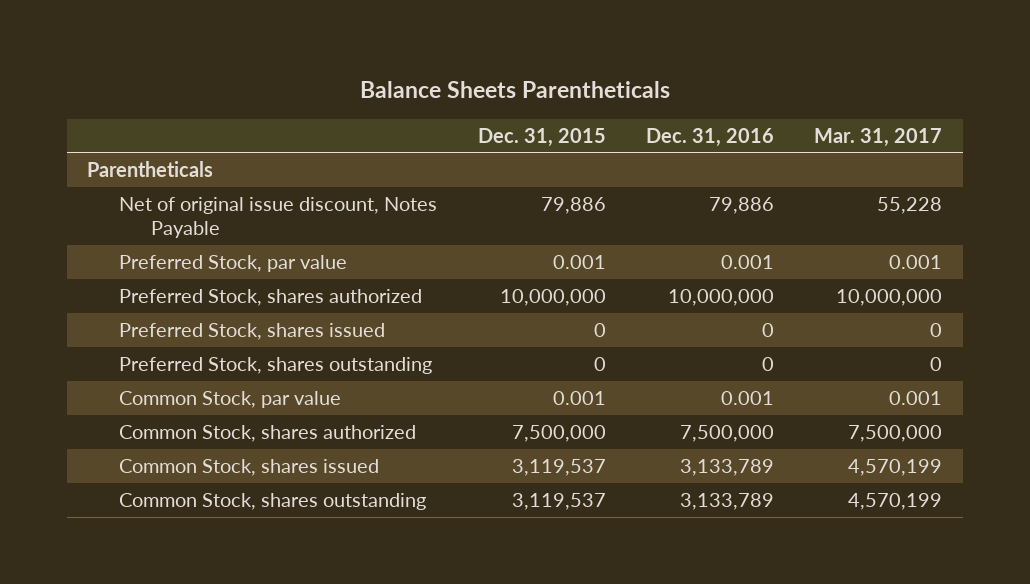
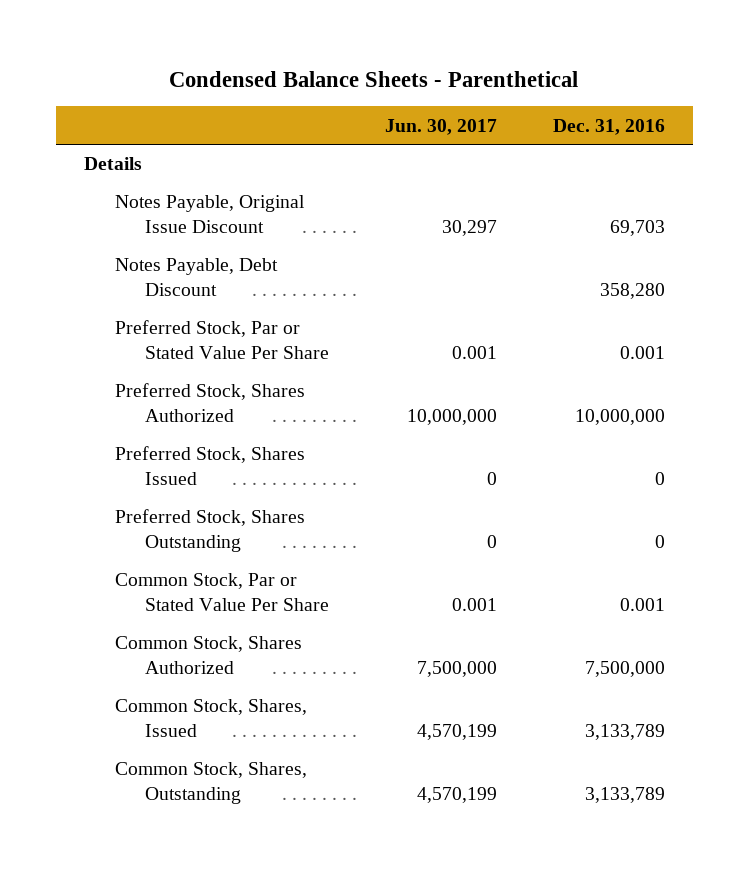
- Balance Sheets Parentheticals
+ Condensed Balance Sheets - Parenthetical
- | Dec. 31, 2015 | Dec. 31, 2016 | Mar. 31, 2017
+ | Jun. 30, 2017 | Dec. 31, 2016
- Parentheticals
- Net of original issue discount, Notes Payable | 79,886 | 79,886 | 55,228
- Preferred Stock, par value | 0.001 | 0.001 | 0.001
- Preferred Stock, shares authorized | 10,000,000 | 10,000,000 | 10,000,000
- Preferred Stock, shares issued | 0 | 0 | 0
- Preferred Stock, shares outstanding | 0 | 0 | 0
- Common Stock, par value | 0.001 | 0.001 | 0.001
- Common Stock, shares authorized | 7,500,000 | 7,500,000 | 7,500,000
- Common Stock, shares issued | 3,119,537 | 3,133,789 | 4,570,199
- Common Stock, shares outstanding | 3,119,537 | 3,133,789 | 4,570,199
+ Details
+ Notes Payable, Original Issue Discount | 30,297 | 69,703
+ Notes Payable, Debt Discount | | 358,280
+ Preferred Stock, Par or Stated Value Per Share | 0.001 | 0.001
+ Preferred Stock, Shares Authorized | 10,000,000 | 10,000,000
+ Preferred Stock, Shares Issued | 0 | 0
+ Preferred Stock, Shares Outstanding | 0 | 0
+ Common Stock, Par or Stated Value Per Share | 0.001 | 0.001
+ Common Stock, Shares Authorized | 7,500,000 | 7,500,000
+ Common Stock, Shares, Issued | 4,570,199 | 3,133,789
+ Common Stock, Shares, Outstanding | 4,570,199 | 3,133,789

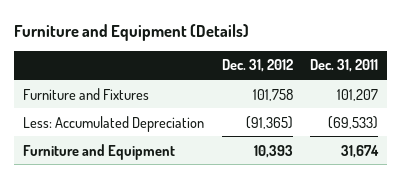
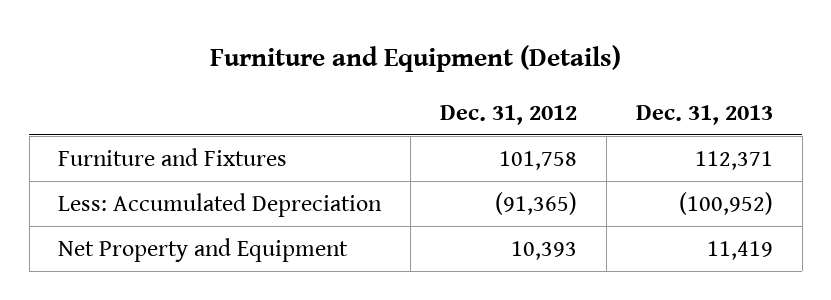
- | Dec. 31, 2012 | Dec. 31, 2011
+ | Dec. 31, 2012 | Dec. 31, 2013
- Furniture and Equipment | 10,393 | 31,674
+ Net Property and Equipment | 10,393 | 11,419

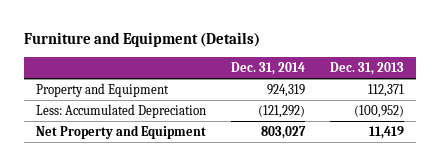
- | Dec. 31, 2012 | Dec. 31, 2013
+ | Dec. 31, 2014 | Dec. 31, 2013
- Furniture and Fixtures | 101,758 | 112,371
+ Property and Equipment | 924,319 | 112,371

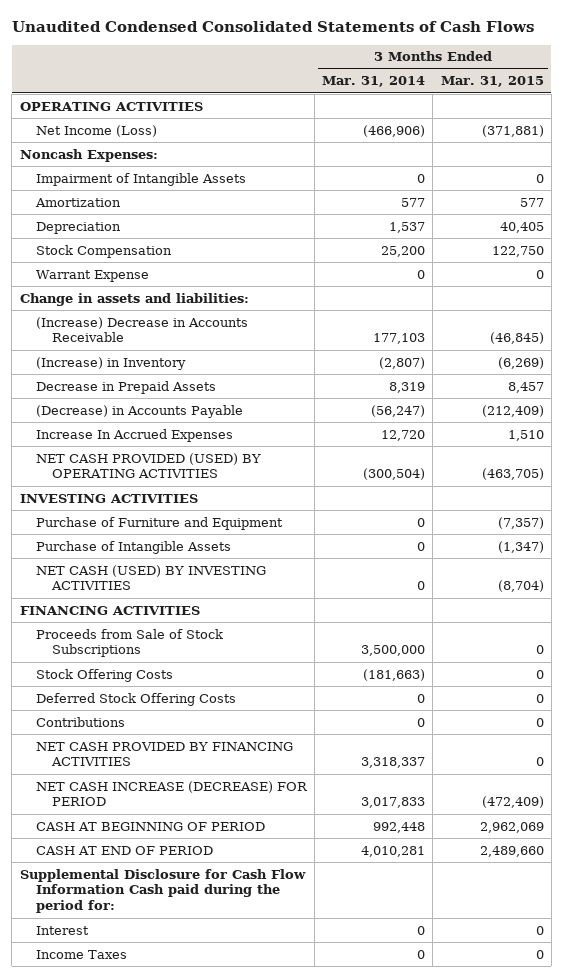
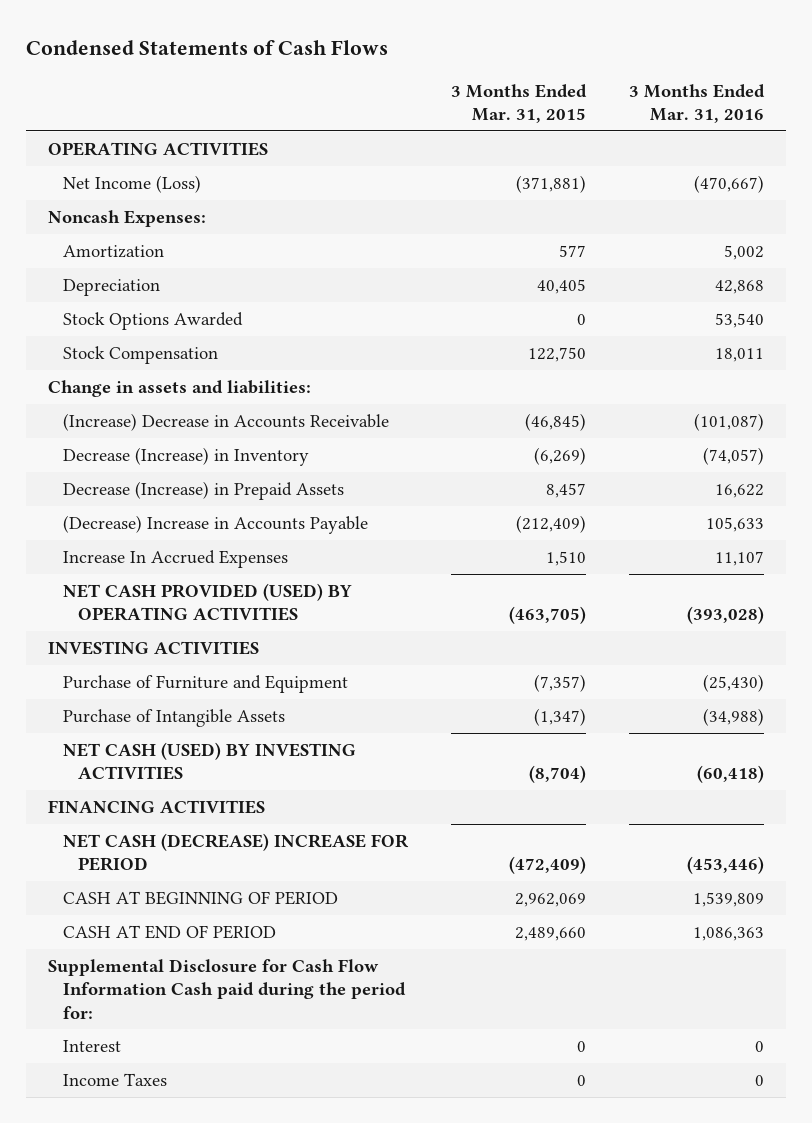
- Unaudited Condensed Consolidated Statements of Cash Flows
+ Condensed Statements of Cash Flows
- | 3 Months Ended Mar. 31, 2014 | 3 Months Ended Mar. 31, 2015
+ | 3 Months Ended Mar. 31, 2015 | 3 Months Ended Mar. 31, 2016
- Impairment of Intangible Assets | 0 | 0
+ Stock Options Awarded | 0 | 53,540
- Warrant Expense | 0 | 0
- (Increase) in Inventory | (2,807) | (6,269)
- Decrease in Prepaid Assets | 8,319 | 8,457
- (Decrease) in Accounts Payable | (56,247) | (212,409)
+ Decrease (Increase) in Inventory | (6,269) | (74,057)
+ Decrease (Increase) in Prepaid Assets | 8,457 | 16,622
+ (Decrease) Increase in Accounts Payable | (212,409) | 105,633
- Proceeds from Sale of Stock Subscriptions | 3,500,000 | 0
- Stock Offering Costs | (181,663) | 0
- Deferred Stock Offering Costs | 0 | 0
- Contributions | 0 | 0
- NET CASH PROVIDED BY FINANCING ACTIVITIES | 3,318,337 | 0
- NET CASH INCREASE (DECREASE) FOR PERIOD | 3,017,833 | (472,409)
+ NET CASH (DECREASE) INCREASE FOR PERIOD | (472,409) | (453,446)

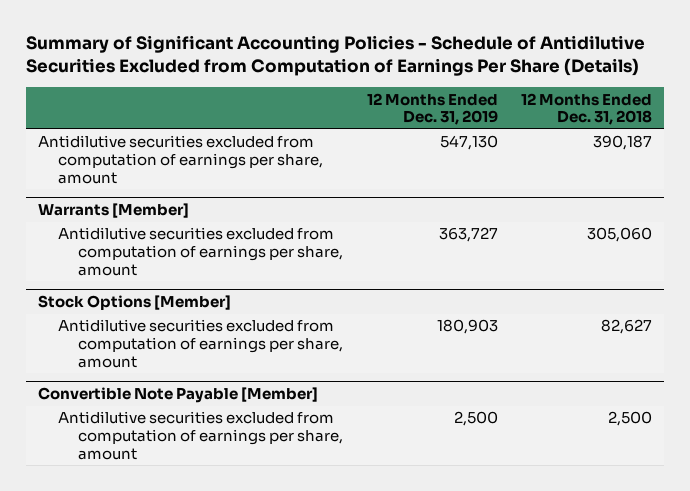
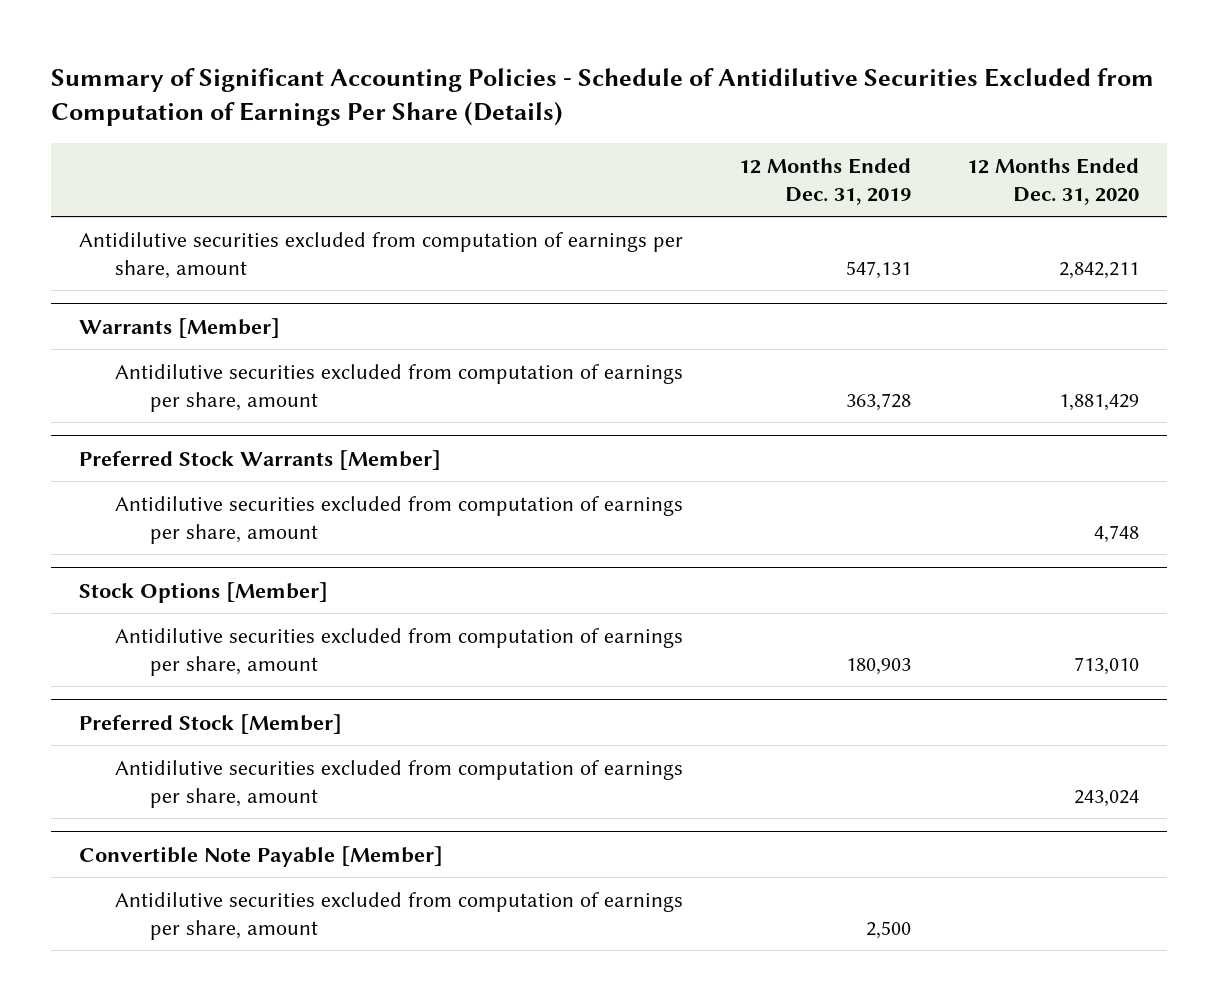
- | 12 Months Ended Dec. 31, 2019 | 12 Months Ended Dec. 31, 2018
+ | 12 Months Ended Dec. 31, 2019 | 12 Months Ended Dec. 31, 2020
- Antidilutive securities excluded from computation of earnings per share, amount | 547,130 | 390,187
+ Antidilutive securities excluded from computation of earnings per share, amount | 547,131 | 2,842,211
@ Warrants [Member]
- Antidilutive securities excluded from computation of earnings per share, amount | 363,727 | 305,060
+ Antidilutive securities excluded from computation of earnings per share, amount | 363,728 | 1,881,429
+ Preferred Stock Warrants [Member]
+ Antidilutive securities excluded from computation of earnings per share, amount | | 4,748
+ Preferred Stock [Member]
+ Antidilutive securities excluded from computation of earnings per share, amount | | 243,024

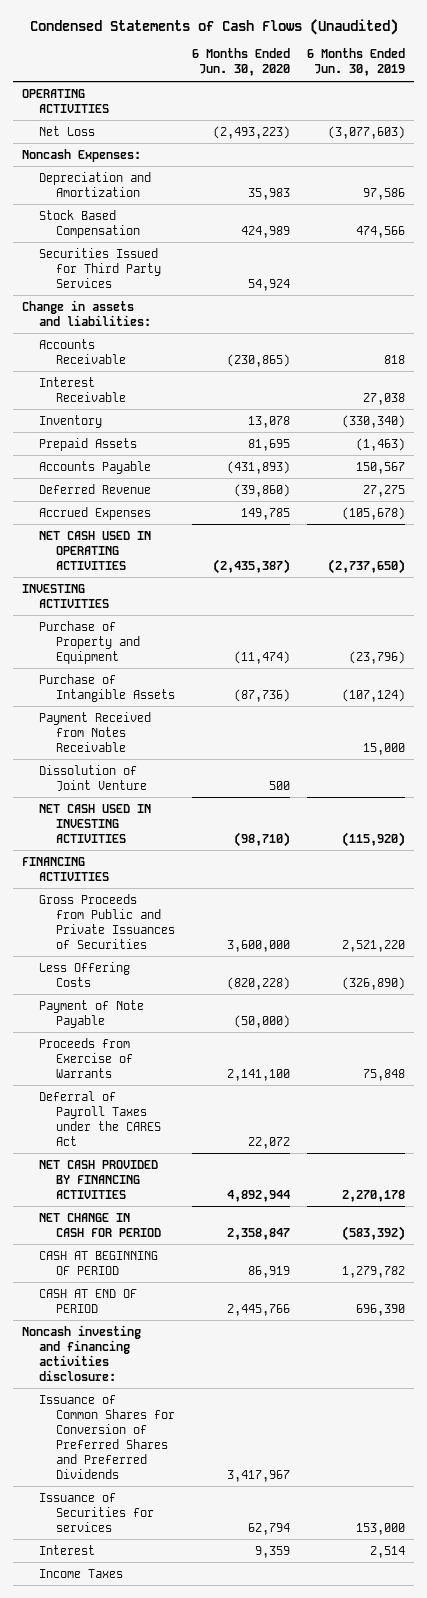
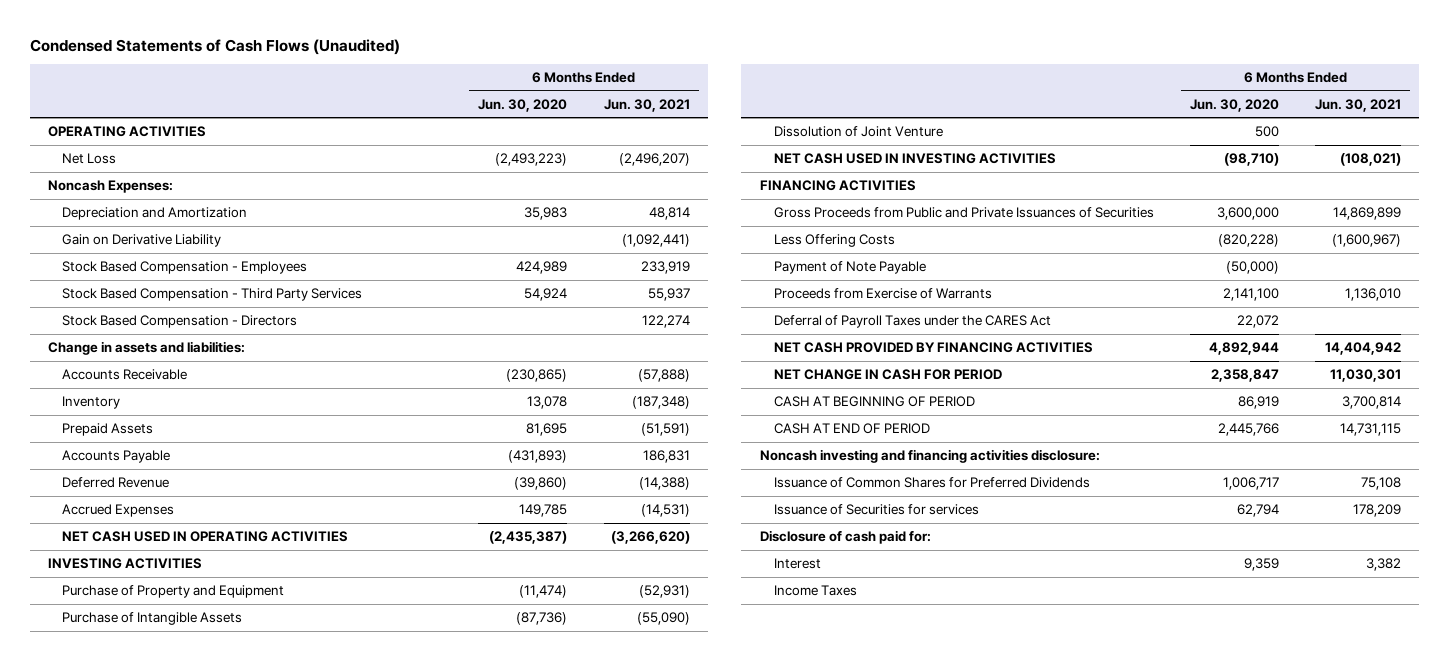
- | 6 Months Ended Jun. 30, 2020 | 6 Months Ended Jun. 30, 2019
+ | 6 Months Ended Jun. 30, 2020 | 6 Months Ended Jun. 30, 2021
- Stock Based Compensation | 424,989 | 474,566
- Securities Issued for Third Party Services | 54,924 |
+ Gain on Derivative Liability | | (1,092,441)
+ Stock Based Compensation - Employees | 424,989 | 233,919
+ Stock Based Compensation - Third Party Services | 54,924 | 55,937
+ Stock Based Compensation - Directors | | 122,274
- Interest Receivable | | 27,038
- Payment Received from Notes Receivable | | 15,000
- Issuance of Common Shares for Conversion of Preferred Shares and Preferred Dividends | 3,417,967 |
+ Issuance of Common Shares for Preferred Dividends | 1,006,717 | 75,108
+ Disclosure of cash paid for:

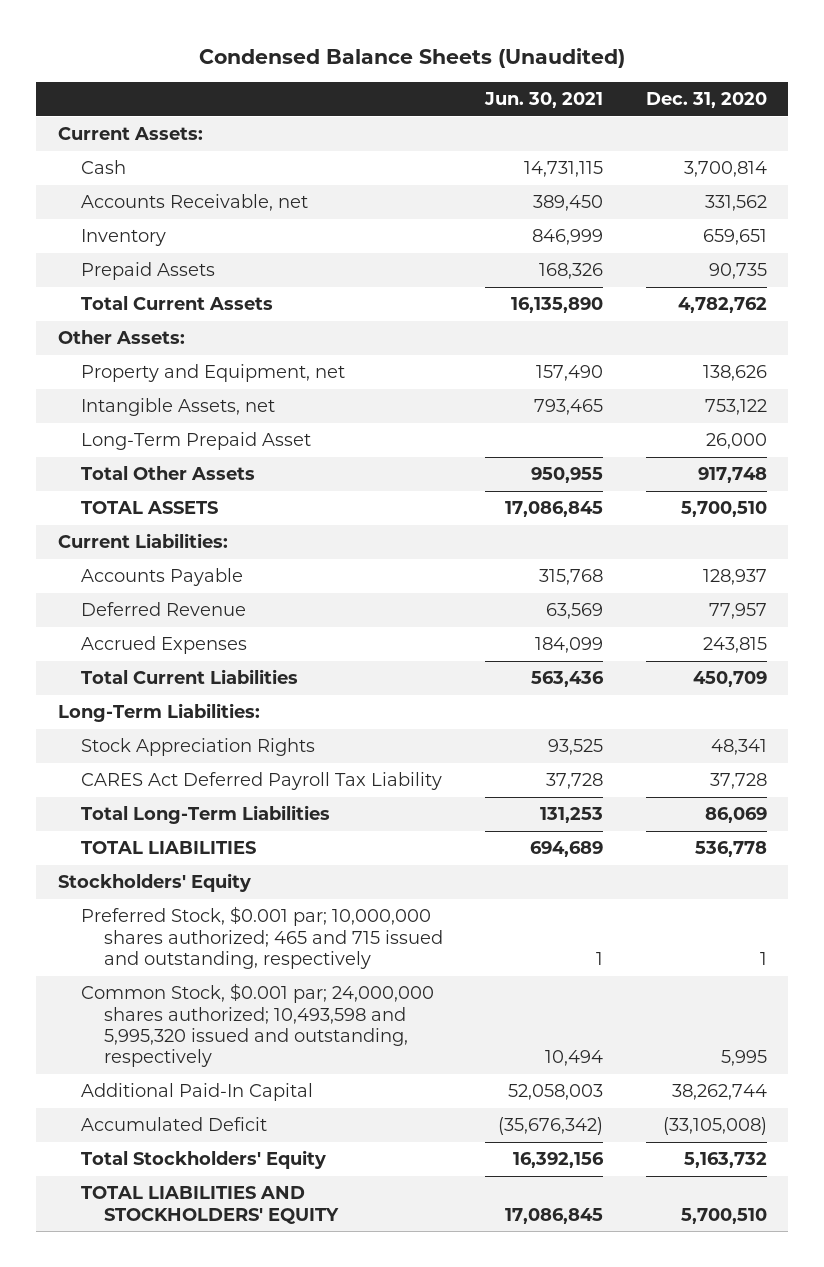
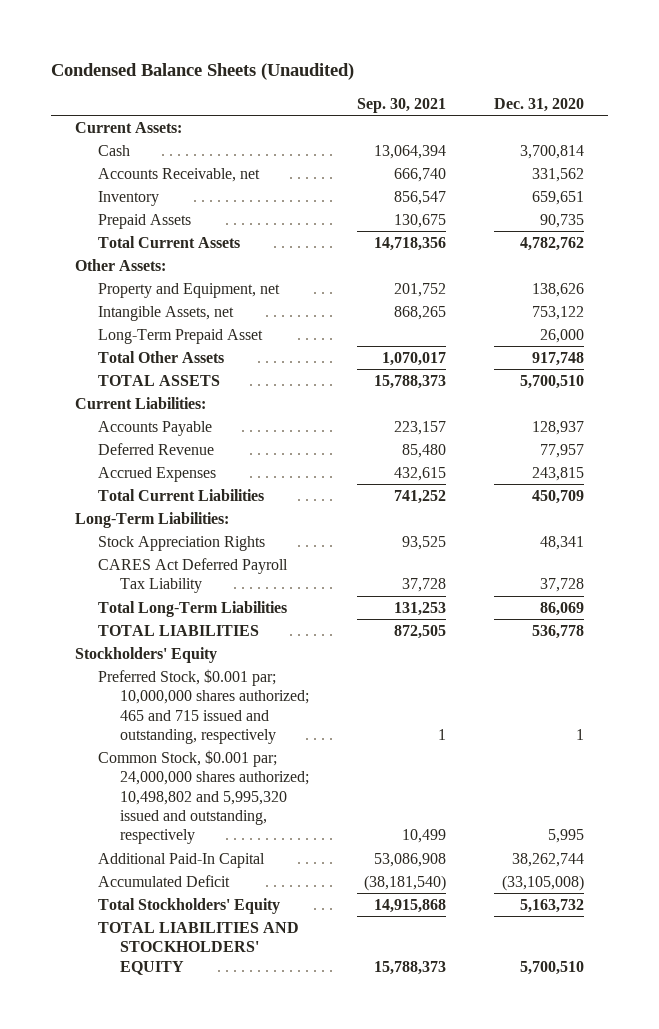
- | Jun. 30, 2021 | Dec. 31, 2020
+ | Sep. 30, 2021 | Dec. 31, 2020
- Common Stock, $0.001 par; 24,000,000 shares authorized; 10,493,598 and 5,995,320 issued and outstanding, respectively | 10,494 | 5,995
+ Common Stock, $0.001 par; 24,000,000 shares authorized; 10,498,802 and 5,995,320 issued and outstanding, respectively | 10,499 | 5,995

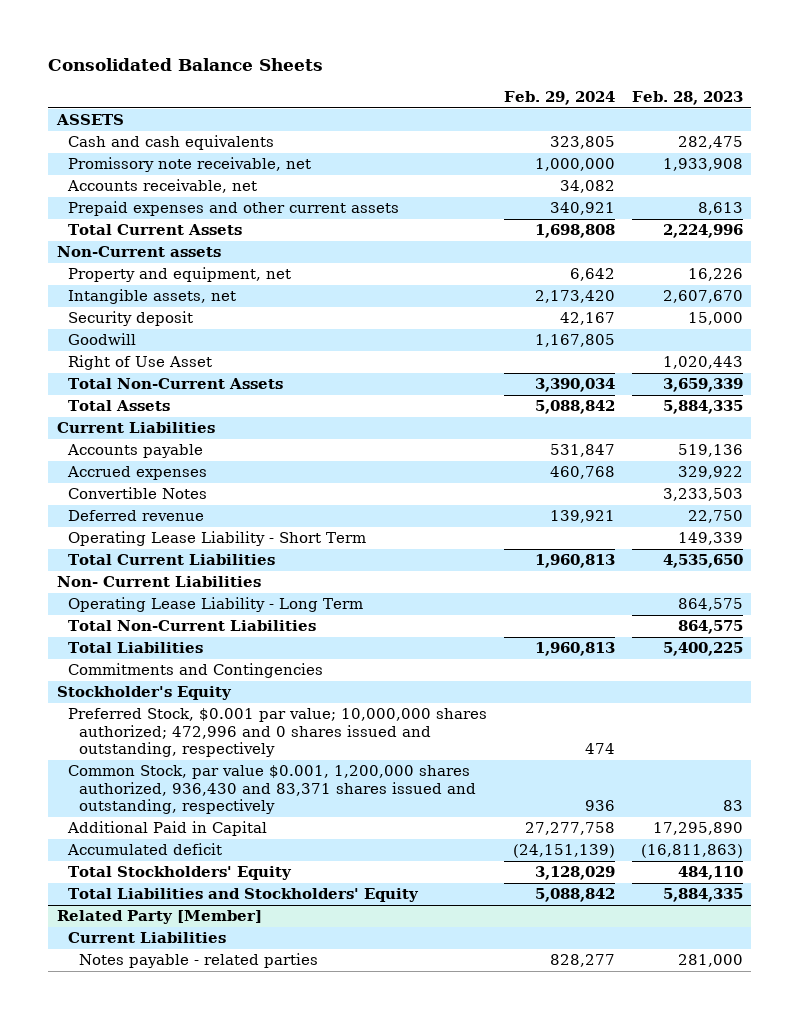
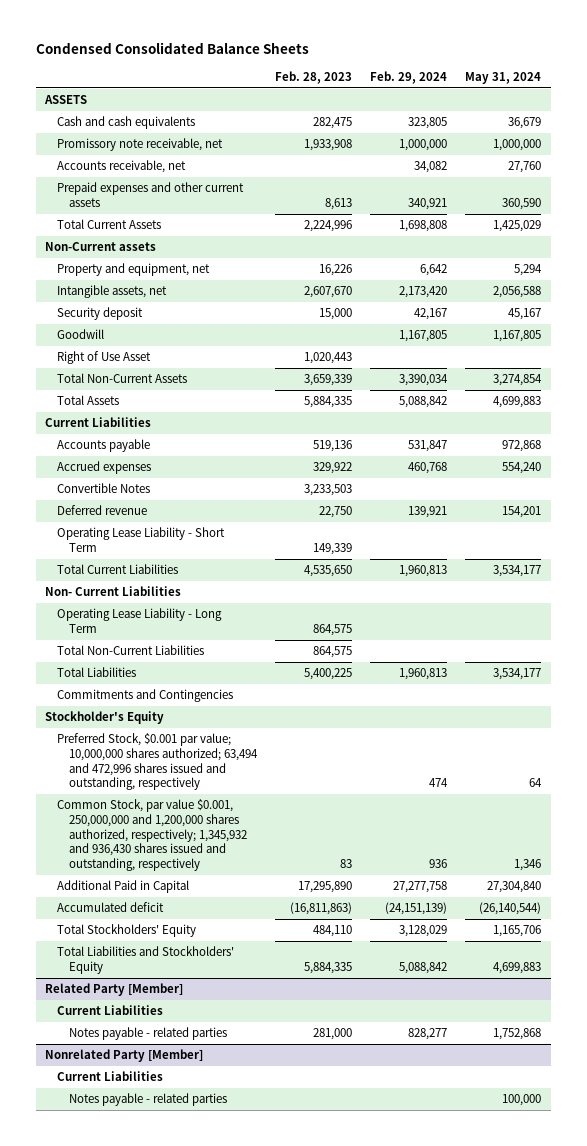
- Consolidated Balance Sheets
+ Condensed Consolidated Balance Sheets
- | Feb. 29, 2024 | Feb. 28, 2023
+ | Feb. 28, 2023 | Feb. 29, 2024 | May 31, 2024
- Preferred Stock, $0.001 par value; 10,000,000 shares authorized; 472,996 and 0 shares issued and outstanding, respectively | 474 |
- Common Stock, par value $0.001, 1,200,000 shares authorized, 936,430 and 83,371 shares issued and outstanding, respectively | 936 | 83
+ Preferred Stock, $0.001 par value; 10,000,000 shares authorized; 63,494 and 472,996 shares issued and outstanding, respectively | | 474 | 64
+ Common Stock, par value $0.001, 250,000,000 and 1,200,000 shares authorized, respectively; 1,345,932 and 936,430 shares issued and outstanding, respectively | 83 | 936 | 1,346
+ Nonrelated Party [Member]
+ Current Liabilities
+ Notes payable - related parties | | | 100,000

